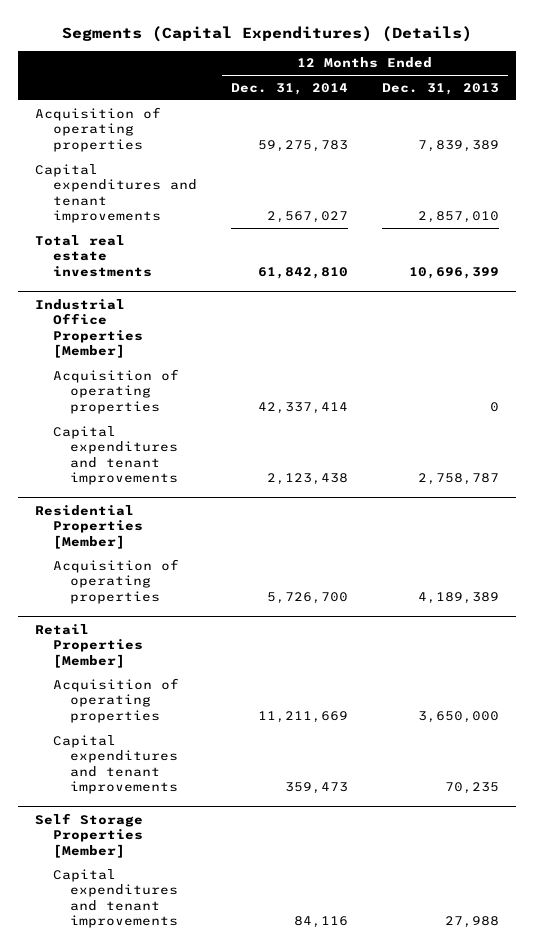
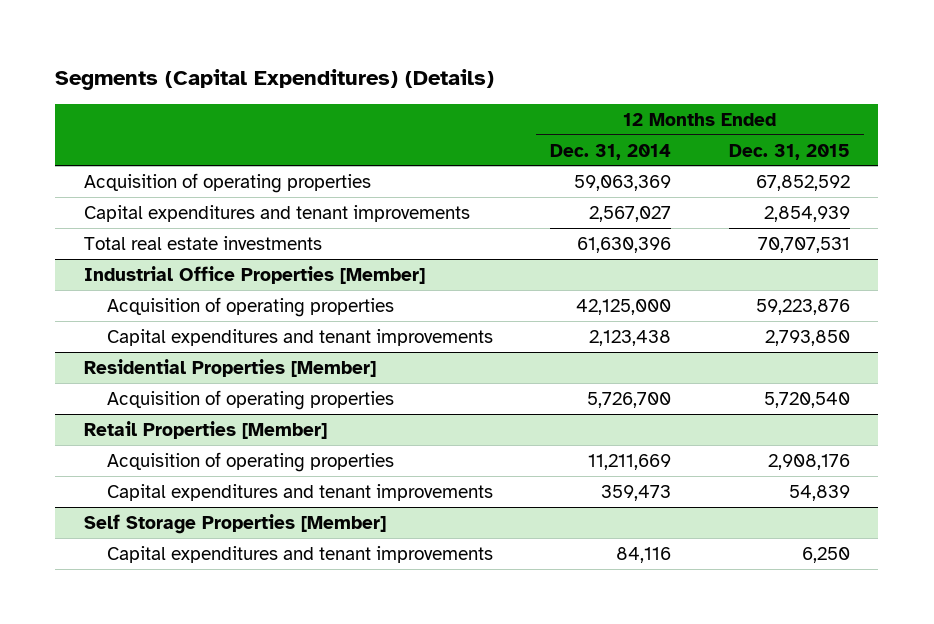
- | 12 Months Ended Dec. 31, 2014 | 12 Months Ended Dec. 31, 2013
+ | 12 Months Ended Dec. 31, 2014 | 12 Months Ended Dec. 31, 2015
- Acquisition of operating properties | 59,275,783 | 7,839,389
+ Acquisition of operating properties | 59,063,369 | 67,852,592
- Total real estate investments | 61,842,810 | 10,696,399
+ Total real estate investments | 61,630,396 | 70,707,531
@ Industrial Office Properties [Member]
- Acquisition of operating properties | 42,337,414 | 0
+ Acquisition of operating properties | 42,125,000 | 59,223,876

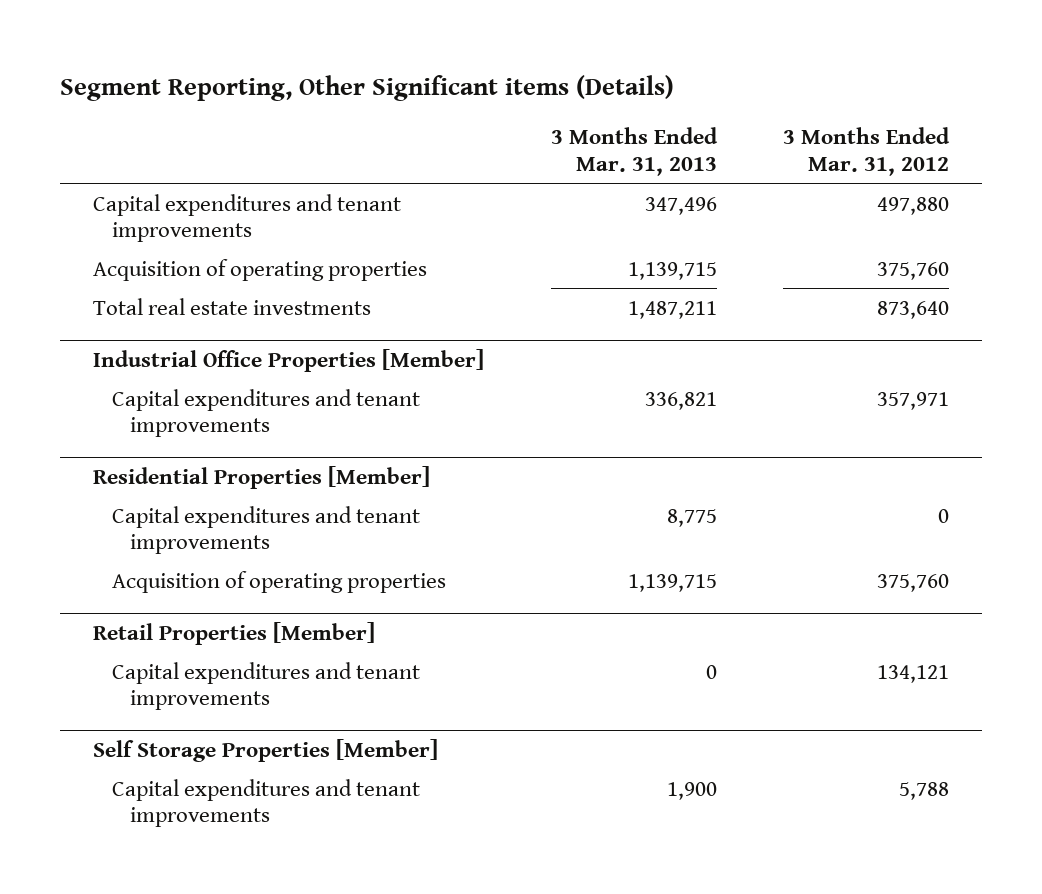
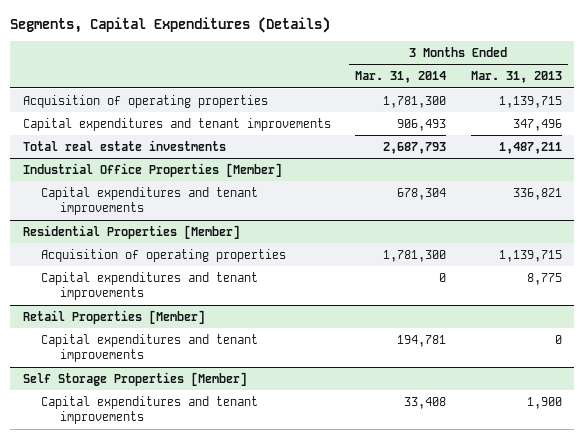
- Segment Reporting, Other Significant items (Details)
+ Segments, Capital Expenditures (Details)
- | 3 Months Ended Mar. 31, 2013 | 3 Months Ended Mar. 31, 2012
+ | 3 Months Ended Mar. 31, 2014 | 3 Months Ended Mar. 31, 2013
moved down: Capital expenditures and tenant improvements | 906,493 | 347,496
@ Residential Properties [Member]
moved down: Capital expenditures and tenant improvements | 0 | 8,775

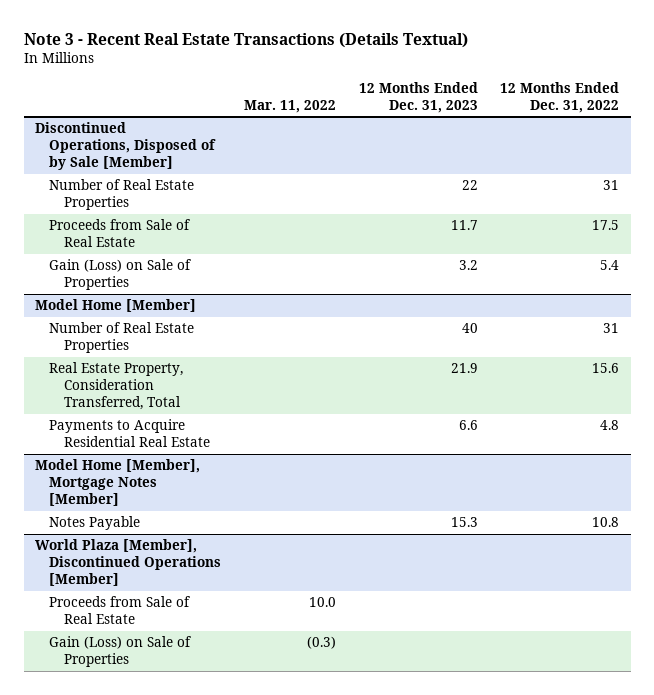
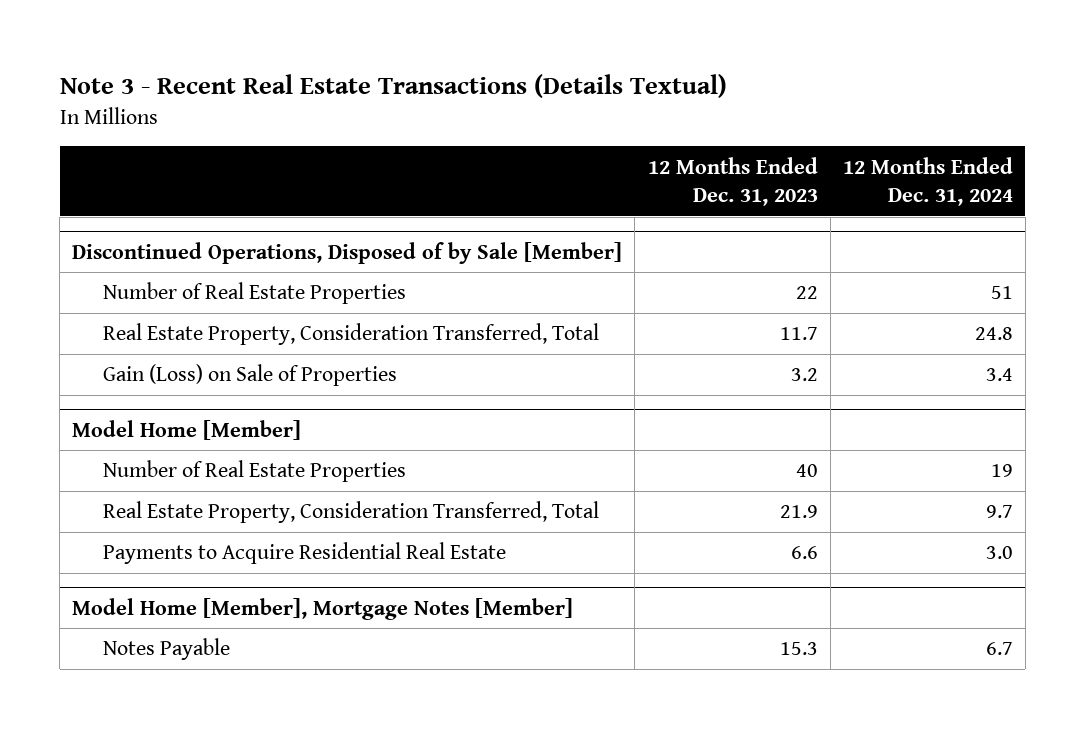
- | Mar. 11, 2022 | 12 Months Ended Dec. 31, 2023 | 12 Months Ended Dec. 31, 2022
+ | 12 Months Ended Dec. 31, 2023 | 12 Months Ended Dec. 31, 2024
@ Discontinued Operations, Disposed of by Sale [Member]
- Proceeds from Sale of Real Estate | | 11.7 | 17.5
+ Real Estate Property, Consideration Transferred, Total | 11.7 | 24.8
- World Plaza [Member], Discontinued Operations [Member]
- Proceeds from Sale of Real Estate | 10.0 | |
- Gain (Loss) on Sale of Properties | (0.3) | |

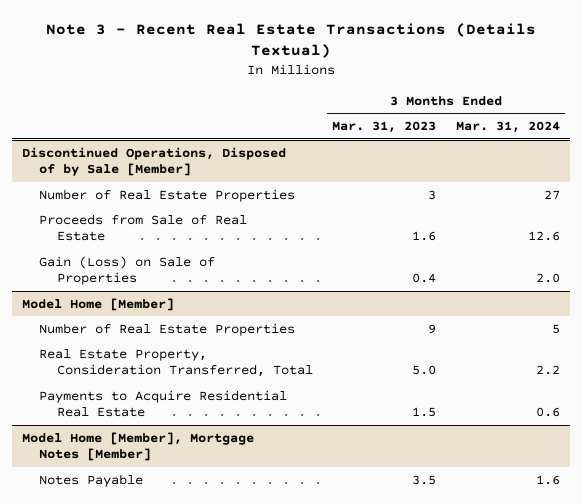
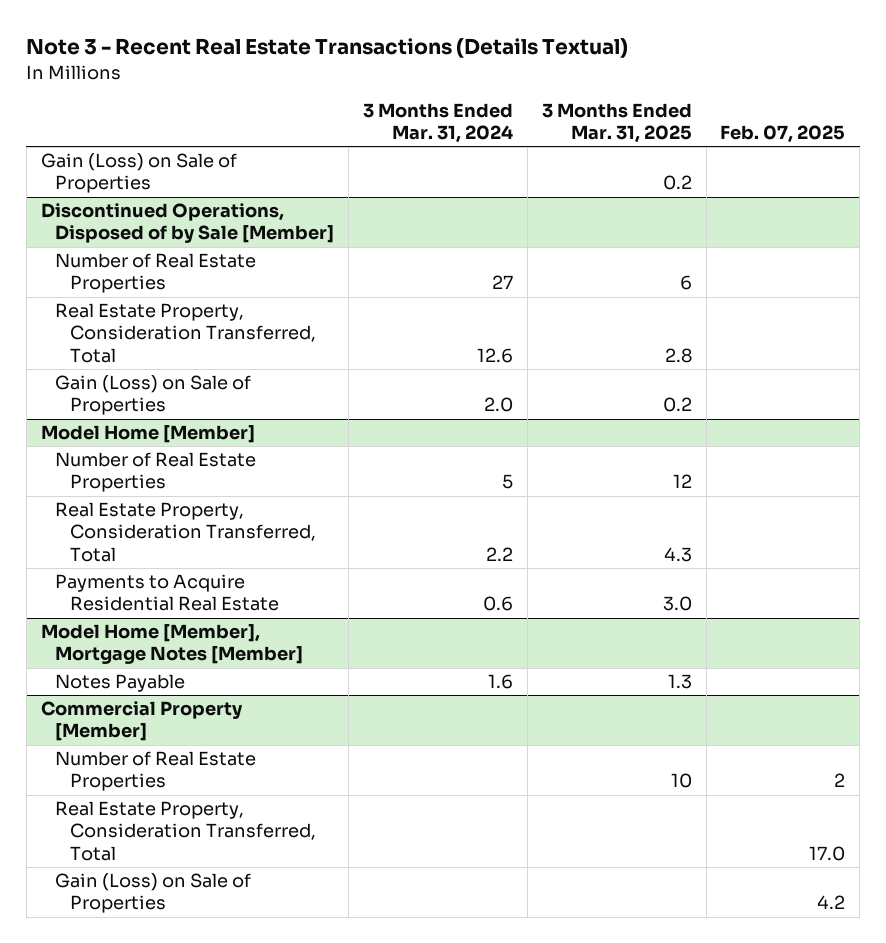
- | 3 Months Ended Mar. 31, 2023 | 3 Months Ended Mar. 31, 2024
+ | 3 Months Ended Mar. 31, 2024 | 3 Months Ended Mar. 31, 2025 | Feb. 07, 2025
+ Gain (Loss) on Sale of Properties | | 0.2 |
@ Discontinued Operations, Disposed of by Sale [Member]
- Proceeds from Sale of Real Estate | 1.6 | 12.6
+ Real Estate Property, Consideration Transferred, Total | 12.6 | 2.8 |
+ Commercial Property [Member]
+ Number of Real Estate Properties | | 10 | 2
+ Real Estate Property, Consideration Transferred, Total | | | 17.0
+ Gain (Loss) on Sale of Properties | | | 4.2

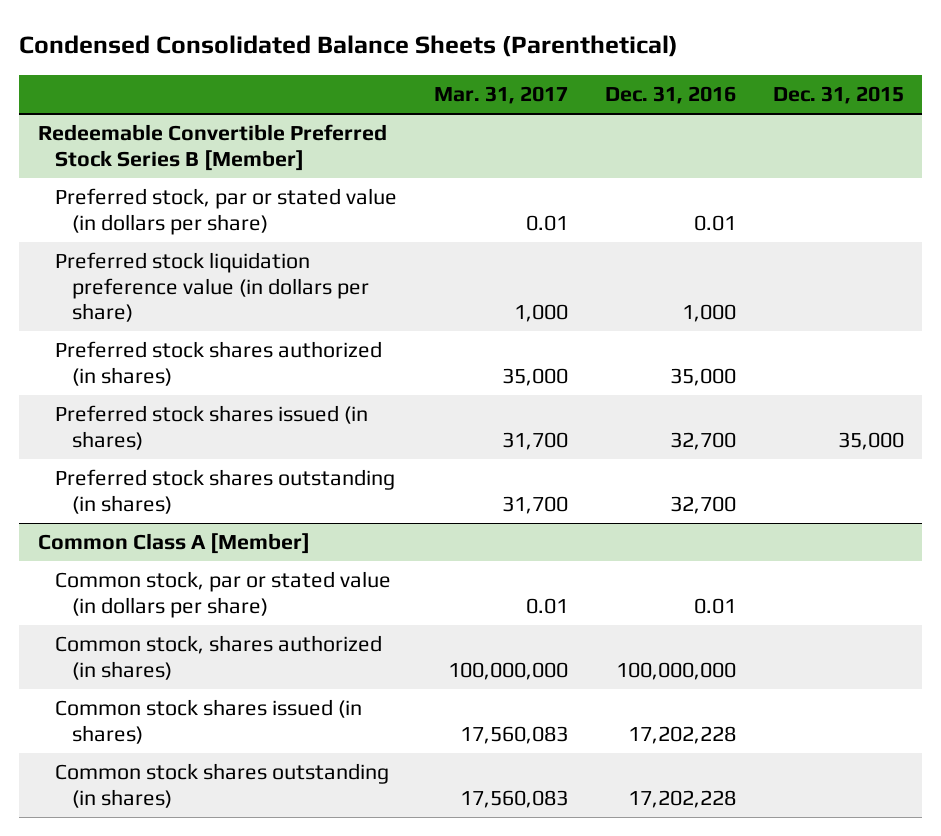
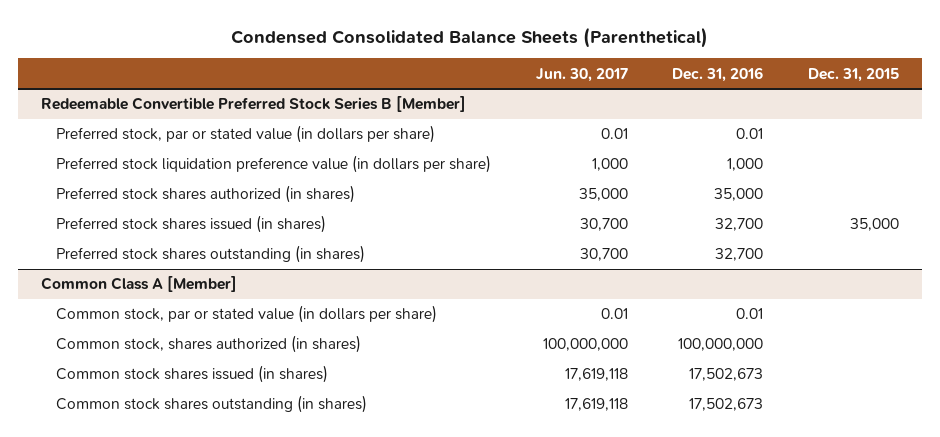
- | Mar. 31, 2017 | Dec. 31, 2016 | Dec. 31, 2015
+ | Jun. 30, 2017 | Dec. 31, 2016 | Dec. 31, 2015
@ Common Class A [Member]
- Common stock shares issued (in shares) | 17,560,083 | 17,202,228 |
- Common stock shares outstanding (in shares) | 17,560,083 | 17,202,228 |
+ Common stock shares issued (in shares) | 17,619,118 | 17,502,673 |
+ Common stock shares outstanding (in shares) | 17,619,118 | 17,502,673 |

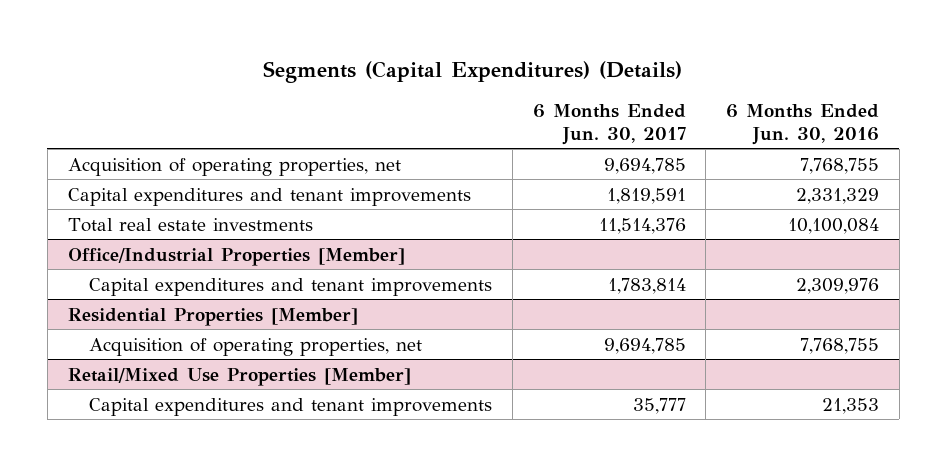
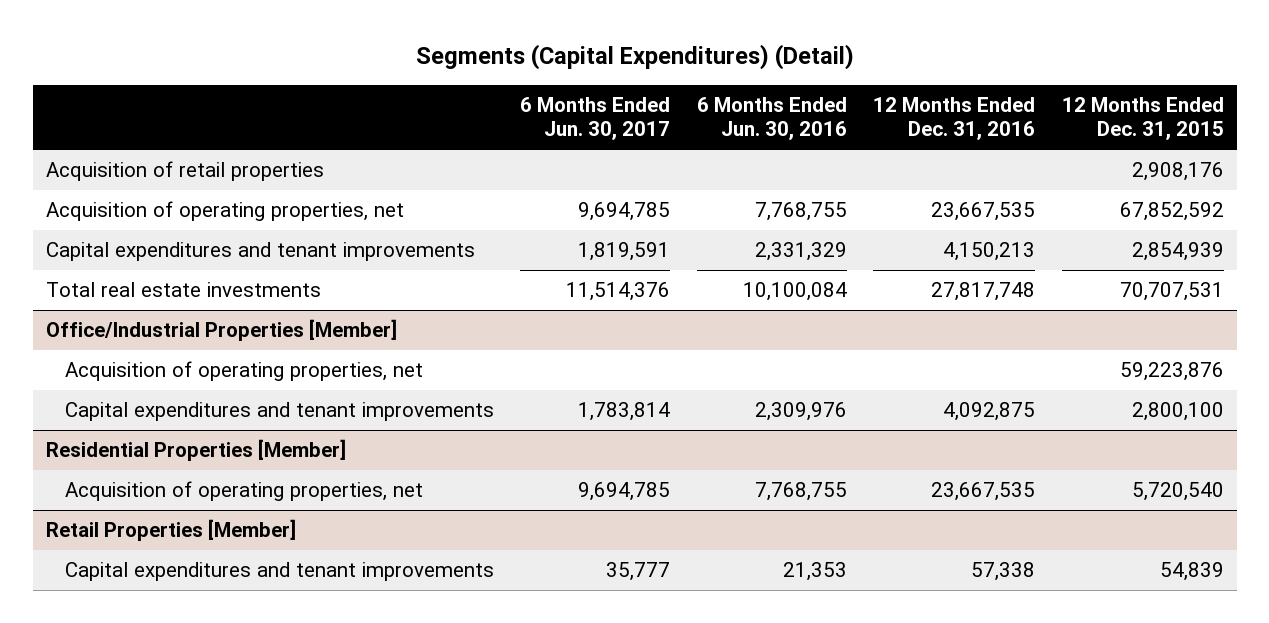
- Segments (Capital Expenditures) (Details)
+ Segments (Capital Expenditures) (Detail)
- | 6 Months Ended Jun. 30, 2017 | 6 Months Ended Jun. 30, 2016
+ | 6 Months Ended Jun. 30, 2017 | 6 Months Ended Jun. 30, 2016 | 12 Months Ended Dec. 31, 2016 | 12 Months Ended Dec. 31, 2015
+ Acquisition of retail properties | | | | 2,908,176
@ Office/Industrial Properties [Member]
+ Acquisition of operating properties, net | | | | 59,223,876
- Retail/Mixed Use Properties [Member]
+ Retail Properties [Member]

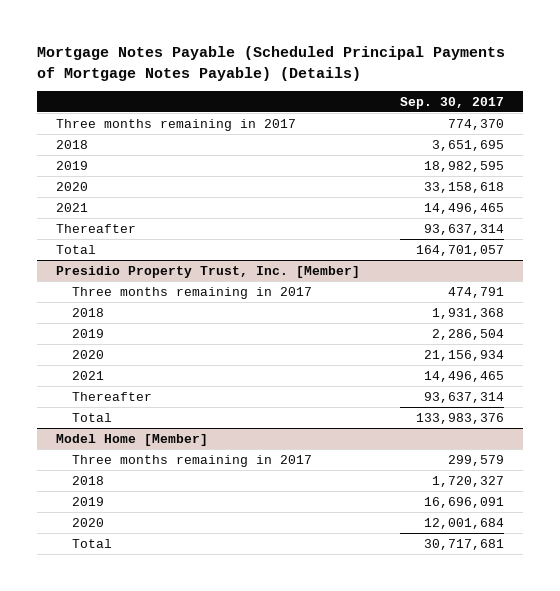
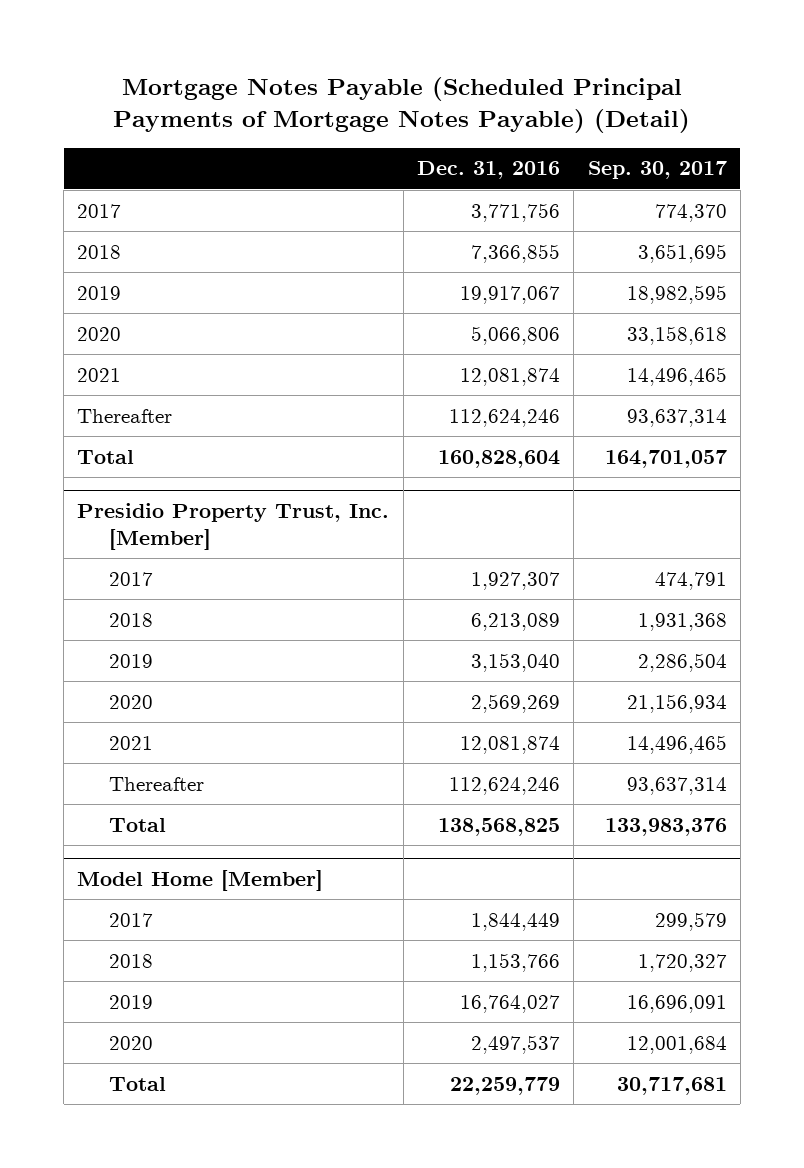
- Mortgage Notes Payable (Scheduled Principal Payments of Mortgage Notes Payable) (Details)
+ Mortgage Notes Payable (Scheduled Principal Payments of Mortgage Notes Payable) (Detail)
- | Sep. 30, 2017
+ | Dec. 31, 2016 | Sep. 30, 2017
- Three months remaining in 2017 | 774,370
+ 2017 | 3,771,756 | 774,370
@ Presidio Property Trust, Inc. [Member]
- Three months remaining in 2017 | 474,791
+ 2017 | 1,927,307 | 474,791
@ Model Home [Member]
- Three months remaining in 2017 | 299,579
+ 2017 | 1,844,449 | 299,579

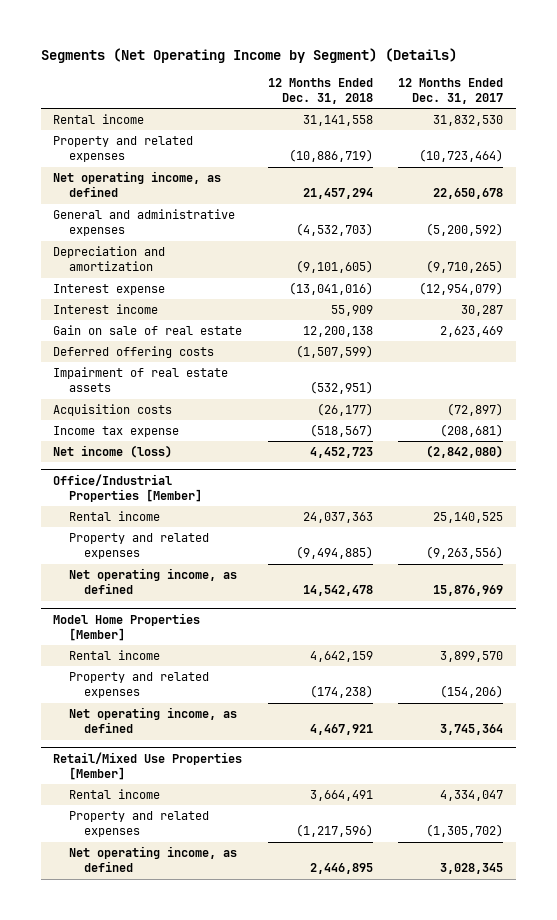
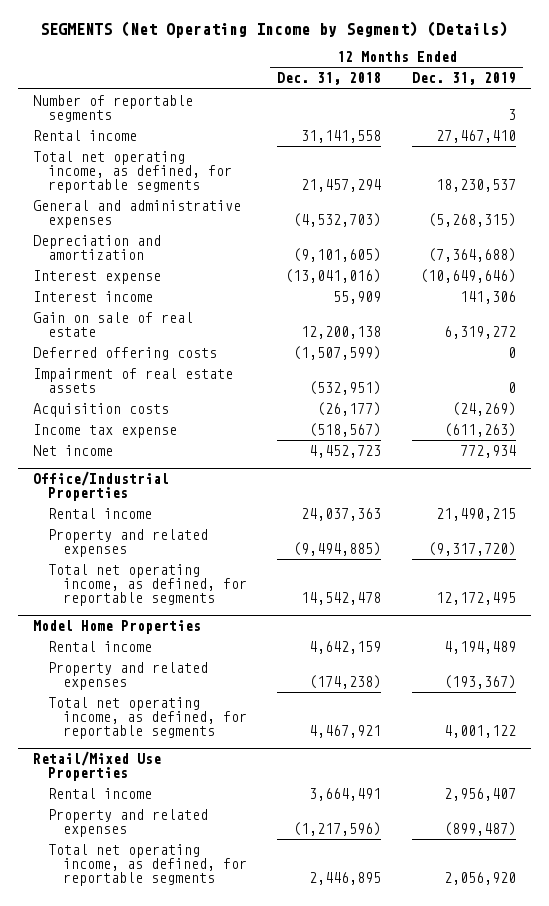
- Segments (Net Operating Income by Segment) (Details)
+ SEGMENTS (Net Operating Income by Segment) (Details)
- | 12 Months Ended Dec. 31, 2018 | 12 Months Ended Dec. 31, 2017
+ | 12 Months Ended Dec. 31, 2018 | 12 Months Ended Dec. 31, 2019
+ Number of reportable segments | | 3
- Property and related expenses | (10,886,719) | (10,723,464)
- Net operating income, as defined | 21,457,294 | 22,650,678
+ Total net operating income, as defined, for reportable segments | 21,457,294 | 18,230,537
- Net income (loss) | 4,452,723 | (2,842,080)
- Office/Industrial Properties [Member]
+ Net income | 4,452,723 | 772,934
+ Office/Industrial Properties
- Net operating income, as defined | 14,542,478 | 15,876,969
- Model Home Properties [Member]
+ Total net operating income, as defined, for reportable segments | 14,542,478 | 12,172,495
+ Model Home Properties
- Net operating income, as defined | 4,467,921 | 3,745,364
- Retail/Mixed Use Properties [Member]
+ Total net operating income, as defined, for reportable segments | 4,467,921 | 4,001,122
+ Retail/Mixed Use Properties
- Net operating income, as defined | 2,446,895 | 3,028,345
+ Total net operating income, as defined, for reportable segments | 2,446,895 | 2,056,920

